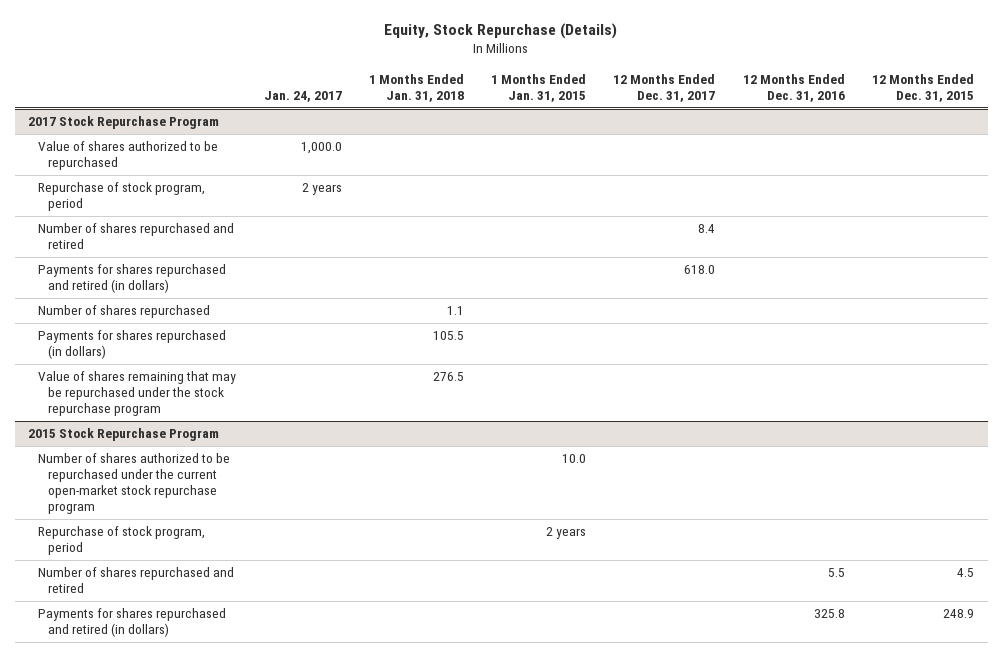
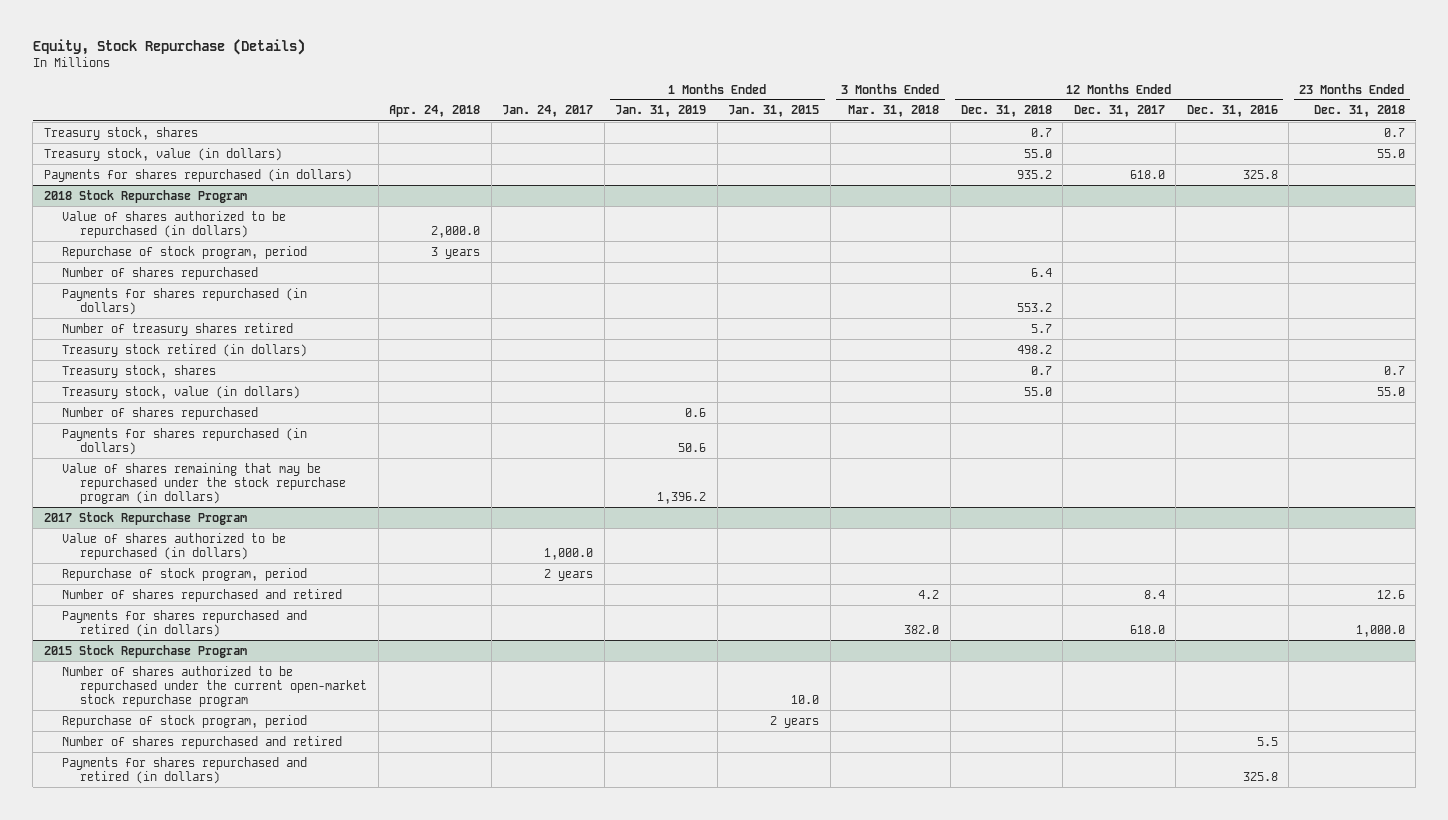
- | Jan. 24, 2017 | 1 Months Ended Jan. 31, 2018 | 1 Months Ended Jan. 31, 2015 | 12 Months Ended Dec. 31, 2017 | 12 Months Ended Dec. 31, 2016 | 12 Months Ended Dec. 31, 2015
+ | Apr. 24, 2018 | Jan. 24, 2017 | 1 Months Ended Jan. 31, 2019 | 1 Months Ended Jan. 31, 2015 | 3 Months Ended Mar. 31, 2018 | 12 Months Ended Dec. 31, 2018 | 12 Months Ended Dec. 31, 2017 | 12 Months Ended Dec. 31, 2016 | 23 Months Ended Dec. 31, 2018
+ Treasury stock, shares | | | | | | 0.7 | | | 0.7
+ Treasury stock, value (in dollars) | | | | | | 55.0 | | | 55.0
+ Payments for shares repurchased (in dollars) | | | | | | 935.2 | 618.0 | 325.8 |
+ 2018 Stock Repurchase Program
+ Value of shares authorized to be repurchased (in dollars) | 2,000.0 | | | | | | | |
+ Repurchase of stock program, period | 3 years | | | | | | | |
+ Number of shares repurchased | | | | | | 6.4 | | |
+ Payments for shares repurchased (in dollars) | | | | | | 553.2 | | |
+ Number of treasury shares retired | | | | | | 5.7 | | |
+ Treasury stock retired (in dollars) | | | | | | 498.2 | | |
+ Treasury stock, shares | | | | | | 0.7 | | | 0.7
+ Treasury stock, value (in dollars) | | | | | | 55.0 | | | 55.0
+ Number of shares repurchased | | | 0.6 | | | | | |
+ Payments for shares repurchased (in dollars) | | | 50.6 | | | | | |
+ Value of shares remaining that may be repurchased under the stock repurchase program (in dollars) | | | 1,396.2 | | | | | |
@ 2017 Stock Repurchase Program
- Value of shares authorized to be repurchased | 1,000.0 | | | | |
+ Value of shares authorized to be repurchased (in dollars) | | 1,000.0 | | | | | | |
- Number of shares repurchased | | 1.1 | | | |
- Payments for shares repurchased (in dollars) | | 105.5 | | | |
- Value of shares remaining that may be repurchased under the stock repurchase program | | 276.5 | | | |

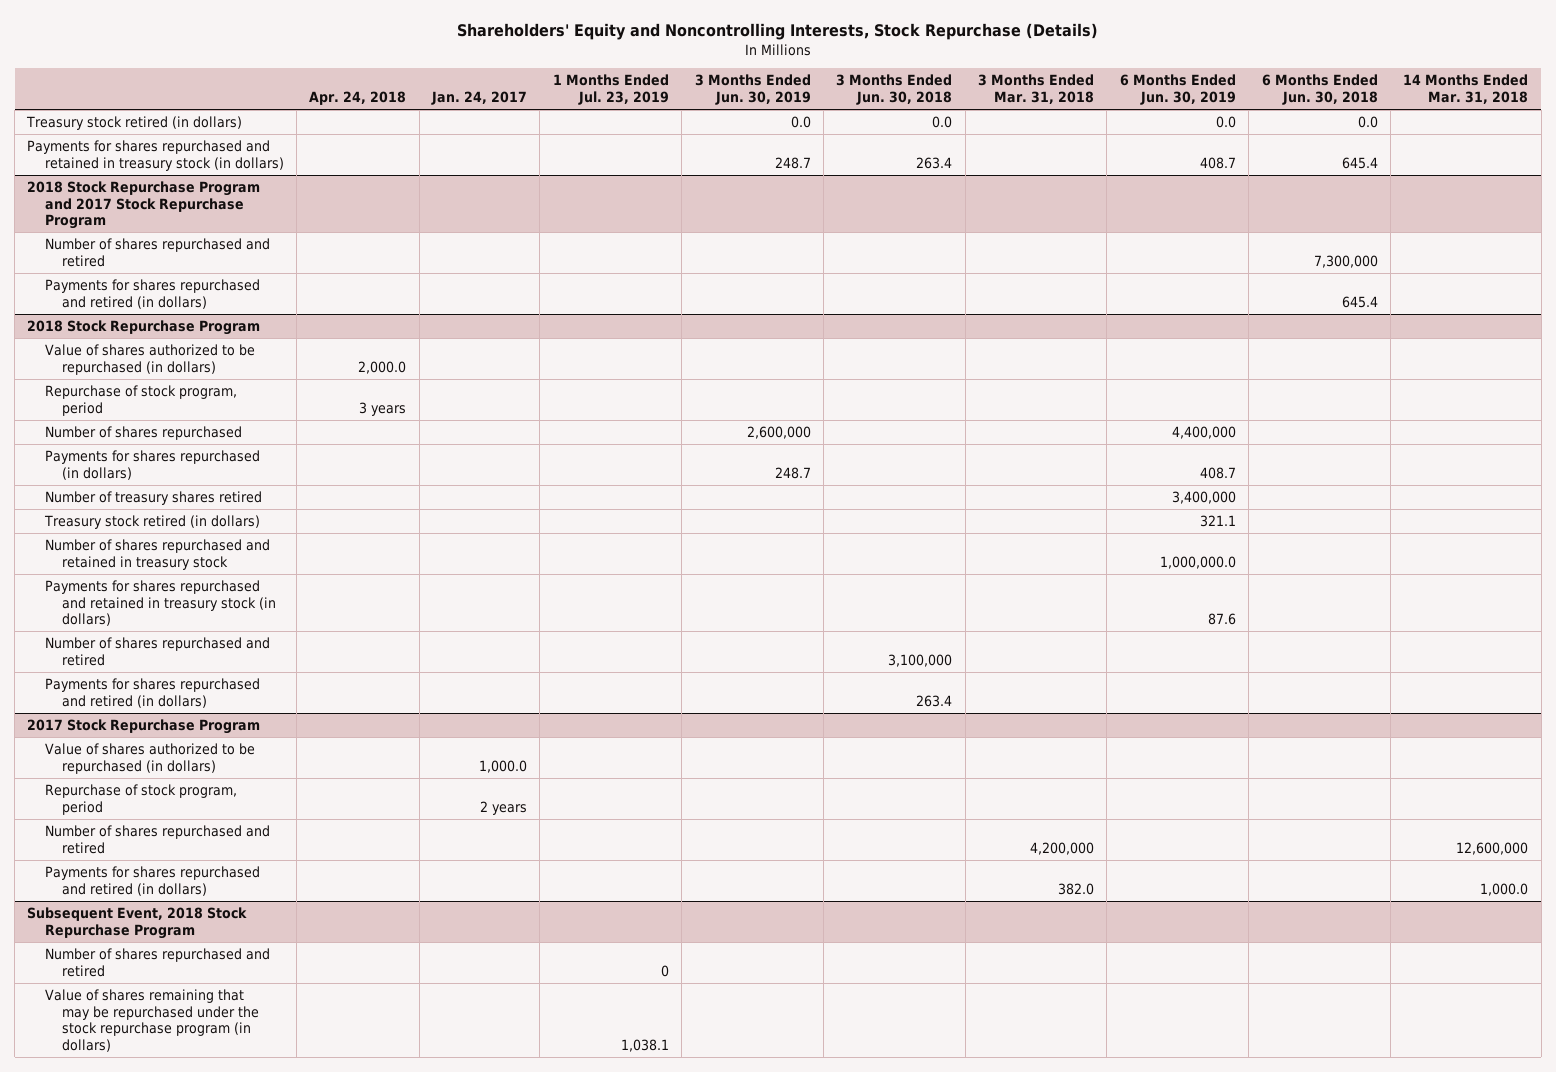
- Equity, Stock Repurchase (Details)
+ Shareholders' Equity and Noncontrolling Interests, Stock Repurchase (Details)
- | Apr. 24, 2018 | Jan. 24, 2017 | 1 Months Ended Jan. 31, 2019 | 1 Months Ended Jan. 31, 2015 | 3 Months Ended Mar. 31, 2018 | 12 Months Ended Dec. 31, 2018 | 12 Months Ended Dec. 31, 2017 | 12 Months Ended Dec. 31, 2016 | 23 Months Ended Dec. 31, 2018
+ | Apr. 24, 2018 | Jan. 24, 2017 | 1 Months Ended Jul. 23, 2019 | 3 Months Ended Jun. 30, 2019 | 3 Months Ended Jun. 30, 2018 | 3 Months Ended Mar. 31, 2018 | 6 Months Ended Jun. 30, 2019 | 6 Months Ended Jun. 30, 2018 | 14 Months Ended Mar. 31, 2018
- Treasury stock, shares | | | | | | 0.7 | | | 0.7
- Treasury stock, value (in dollars) | | | | | | 55.0 | | | 55.0
- Payments for shares repurchased (in dollars) | | | | | | 935.2 | 618.0 | 325.8 |
+ Treasury stock retired (in dollars) | | | | 0.0 | 0.0 | | 0.0 | 0.0 |
+ Payments for shares repurchased and retained in treasury stock (in dollars) | | | | 248.7 | 263.4 | | 408.7 | 645.4 |
+ 2018 Stock Repurchase Program and 2017 Stock Repurchase Program
+ Number of shares repurchased and retired | | | | | | | | 7,300,000 |
+ Payments for shares repurchased and retired (in dollars) | | | | | | | | 645.4 |
@ 2018 Stock Repurchase Program
- Treasury stock, shares | | | | | | 0.7 | | | 0.7
- Treasury stock, value (in dollars) | | | | | | 55.0 | | | 55.0
- Number of shares repurchased | | | 0.6 | | | | | |
- Payments for shares repurchased (in dollars) | | | 50.6 | | | | | |
- Value of shares remaining that may be repurchased under the stock repurchase program (in dollars) | | | 1,396.2 | | | | | |
+ Number of shares repurchased and retained in treasury stock | | | | | | | 1,000,000.0 | |
+ Payments for shares repurchased and retained in treasury stock (in dollars) | | | | | | | 87.6 | |
+ Number of shares repurchased and retired | | | | | 3,100,000 | | | |
+ Payments for shares repurchased and retired (in dollars) | | | | | 263.4 | | | |
@ 2017 Stock Repurchase Program
- Number of shares repurchased and retired | | | | | 4.2 | | 8.4 | | 12.6
+ Number of shares repurchased and retired | | | | | | 4,200,000 | | | 12,600,000
- 2015 Stock Repurchase Program
- Number of shares authorized to be repurchased under the current open-market stock repurchase program | | | | 10.0 | | | | |
- Repurchase of stock program, period | | | | 2 years | | | | |
- Number of shares repurchased and retired | | | | | | | | 5.5 |
- Payments for shares repurchased and retired (in dollars) | | | | | | | | 325.8 |
+ Subsequent Event, 2018 Stock Repurchase Program
+ Number of shares repurchased and retired | | | 0 | | | | | |
+ Value of shares remaining that may be repurchased under the stock repurchase program (in dollars) | | | 1,038.1 | | | | | |

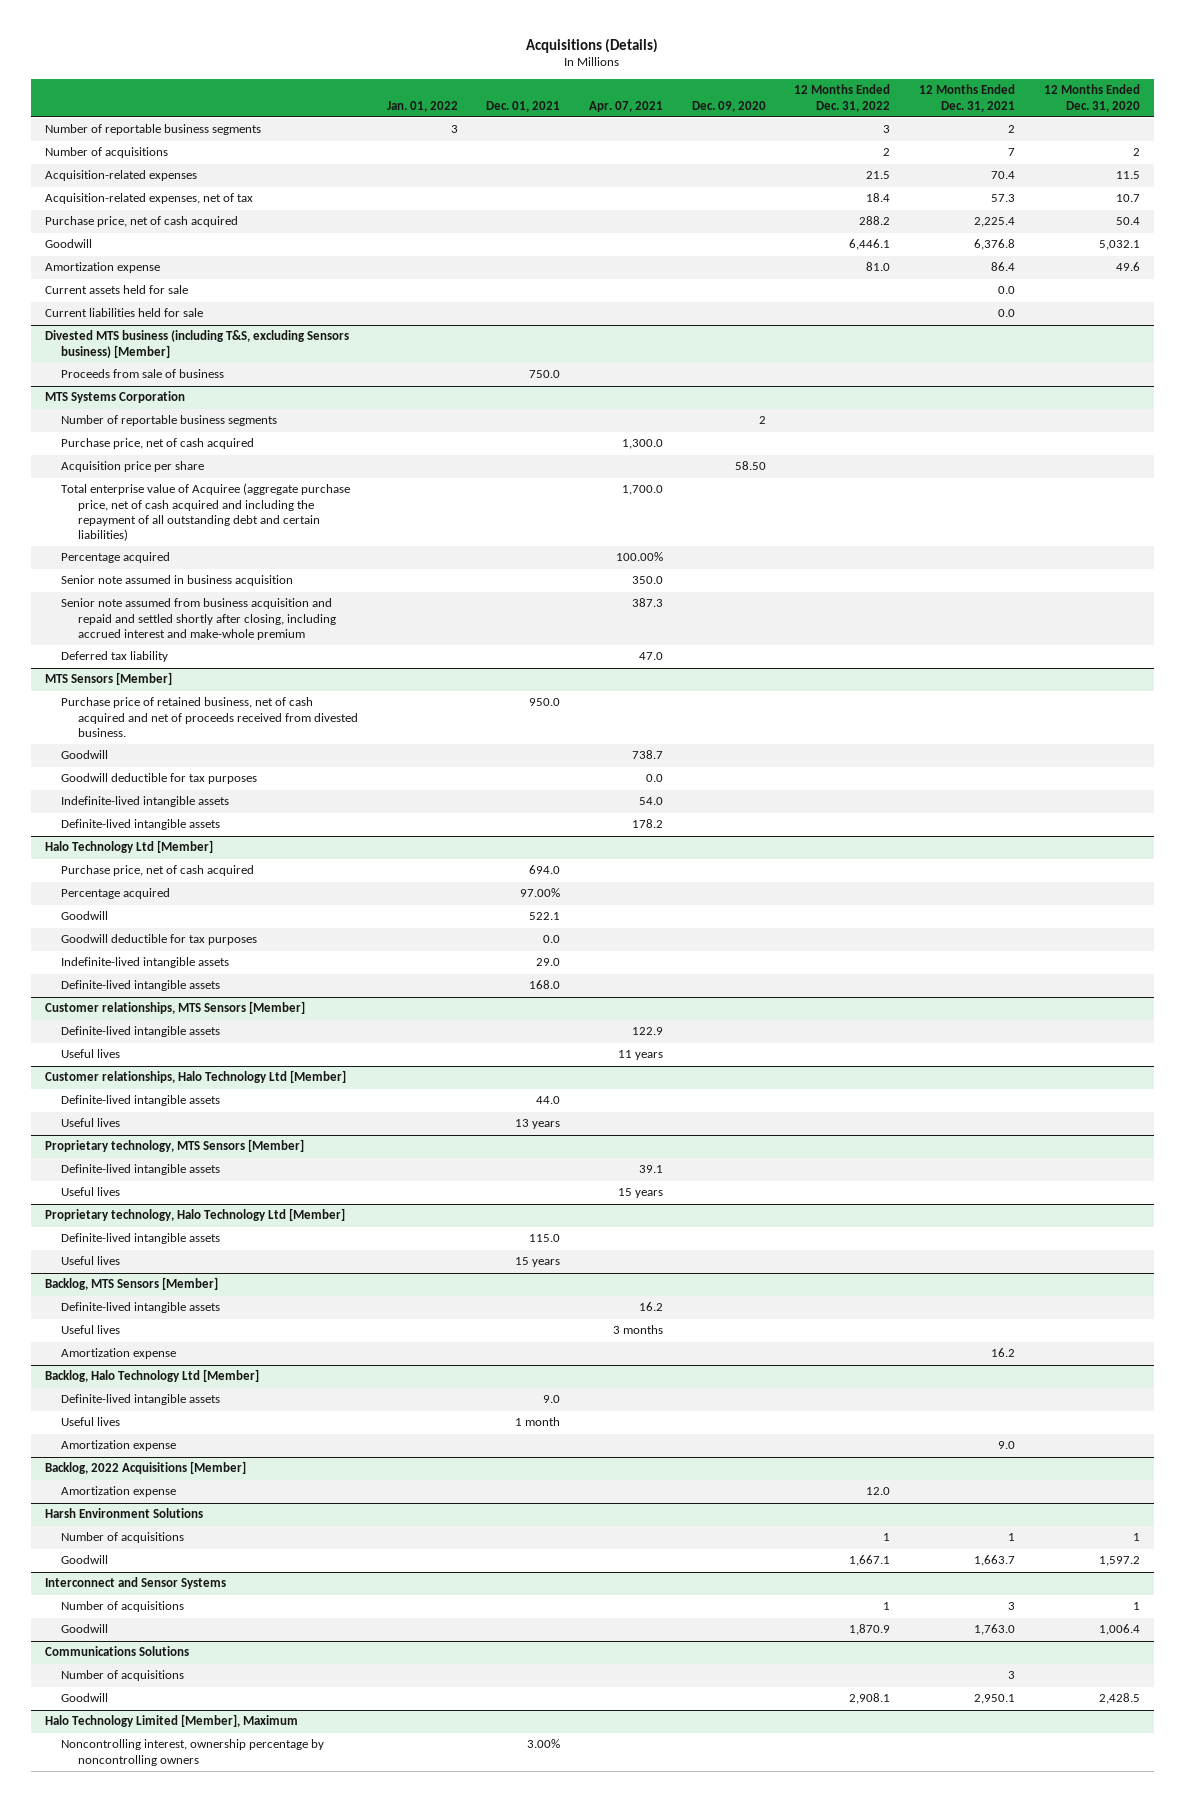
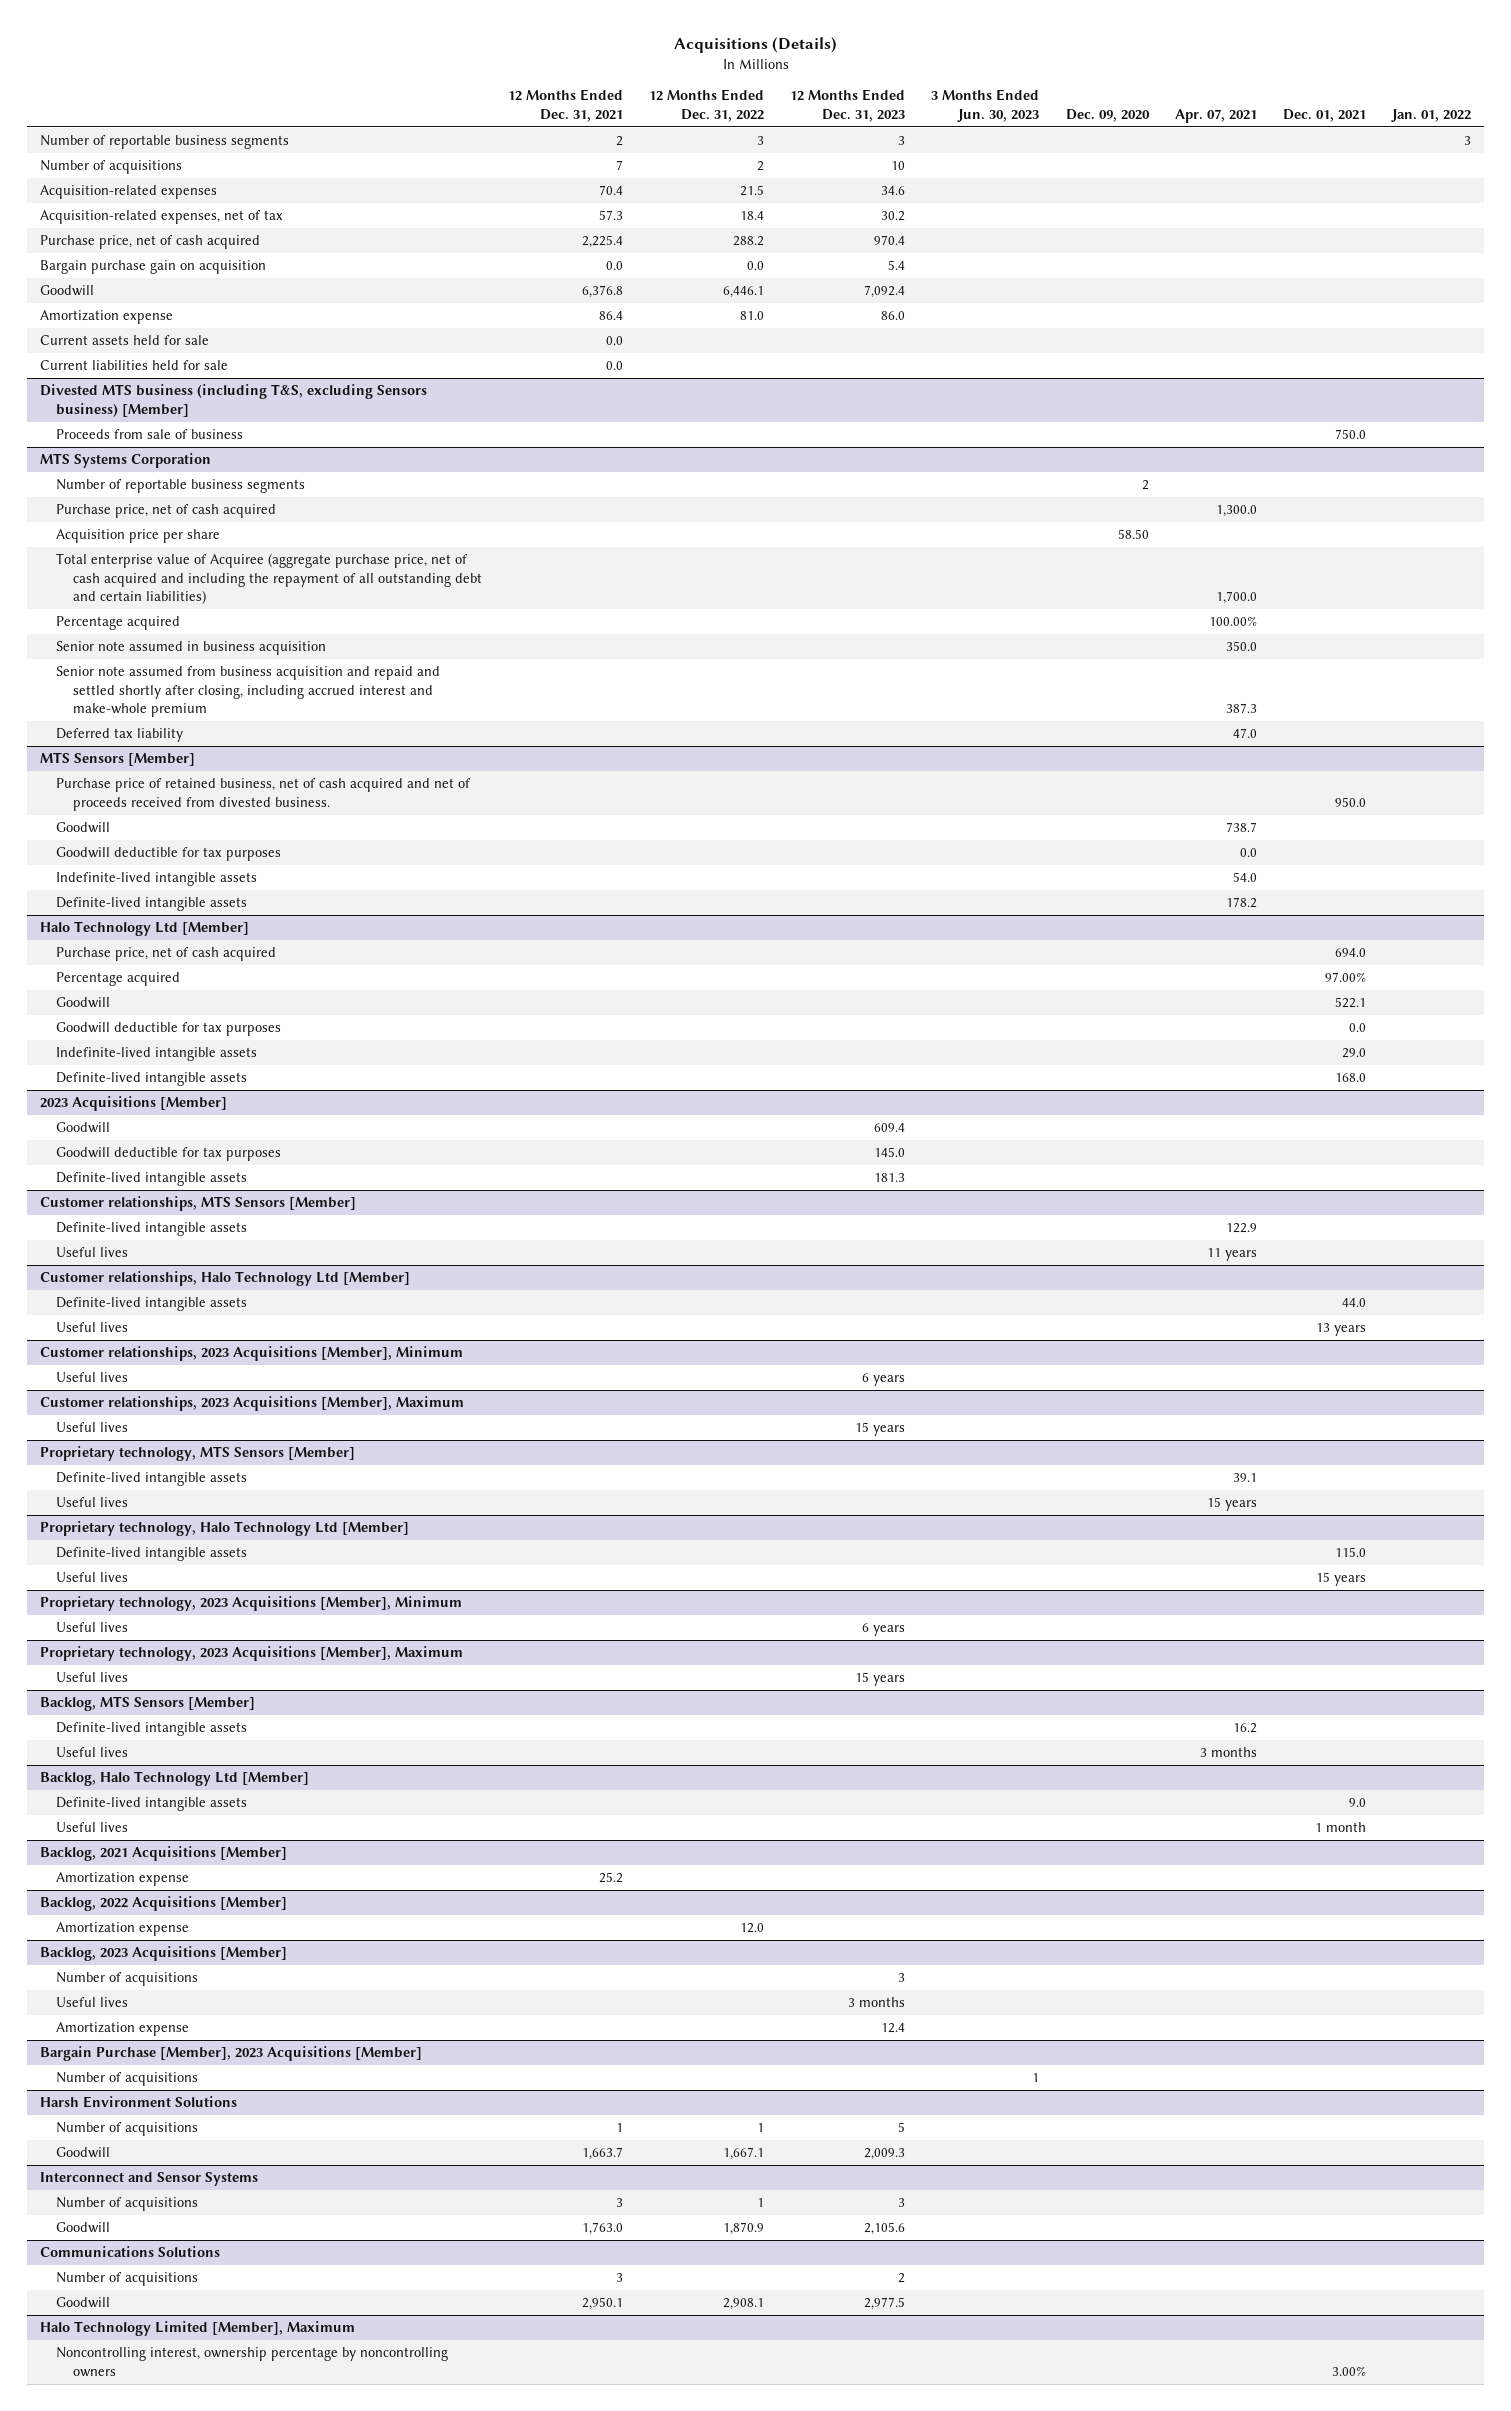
- | Jan. 01, 2022 | Dec. 01, 2021 | Apr. 07, 2021 | Dec. 09, 2020 | 12 Months Ended Dec. 31, 2022 | 12 Months Ended Dec. 31, 2021 | 12 Months Ended Dec. 31, 2020
+ | 12 Months Ended Dec. 31, 2021 | 12 Months Ended Dec. 31, 2022 | 12 Months Ended Dec. 31, 2023 | 3 Months Ended Jun. 30, 2023 | Dec. 09, 2020 | Apr. 07, 2021 | Dec. 01, 2021 | Jan. 01, 2022
+ Bargain purchase gain on acquisition | 0.0 | 0.0 | 5.4 | | | | |
+ 2023 Acquisitions [Member]
+ Goodwill | | | 609.4 | | | | |
+ Goodwill deductible for tax purposes | | | 145.0 | | | | |
+ Definite-lived intangible assets | | | 181.3 | | | | |
+ Customer relationships, 2023 Acquisitions [Member], Minimum
+ Useful lives | | | 6 years | | | | |
+ Customer relationships, 2023 Acquisitions [Member], Maximum
+ Useful lives | | | 15 years | | | | |
+ Proprietary technology, 2023 Acquisitions [Member], Minimum
+ Useful lives | | | 6 years | | | | |
+ Proprietary technology, 2023 Acquisitions [Member], Maximum
+ Useful lives | | | 15 years | | | | |
@ Backlog, MTS Sensors [Member]
- Amortization expense | | | | | | 16.2 |
@ Backlog, Halo Technology Ltd [Member]
- Amortization expense | | | | | | 9.0 |
+ Backlog, 2021 Acquisitions [Member]
+ Amortization expense | 25.2 | | | | | | |
+ Backlog, 2023 Acquisitions [Member]
+ Number of acquisitions | | | 3 | | | | |
+ Useful lives | | | 3 months | | | | |
+ Amortization expense | | | 12.4 | | | | |
+ Bargain Purchase [Member], 2023 Acquisitions [Member]
+ Number of acquisitions | | | | 1 | | | |

